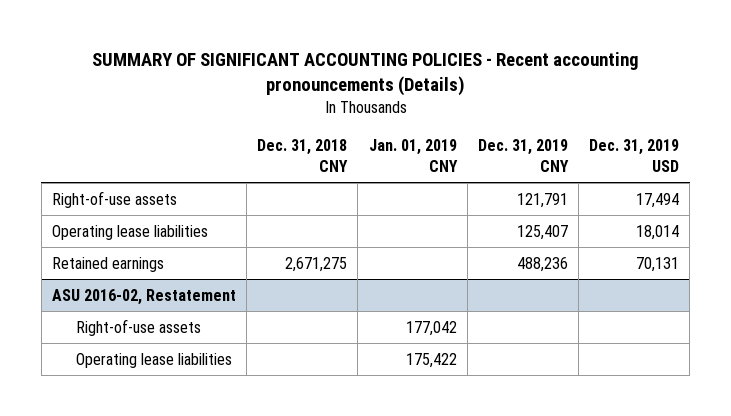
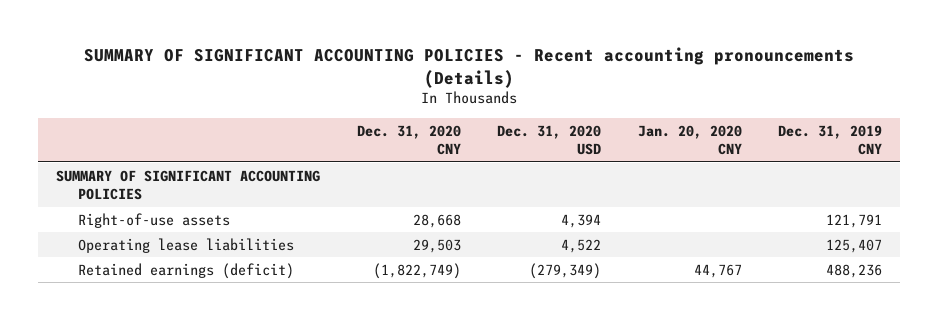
- | Dec. 31, 2018 CNY | Jan. 01, 2019 CNY | Dec. 31, 2019 CNY | Dec. 31, 2019 USD
+ | Dec. 31, 2020 CNY | Dec. 31, 2020 USD | Jan. 20, 2020 CNY | Dec. 31, 2019 CNY
+ SUMMARY OF SIGNIFICANT ACCOUNTING POLICIES
- Retained earnings | 2,671,275 | | 488,236 | 70,131
- ASU 2016-02, Restatement
- Right-of-use assets | | 177,042 | |
- Operating lease liabilities | | 175,422 | |
+ Retained earnings (deficit) | (1,822,749) | (279,349) | 44,767 | 488,236

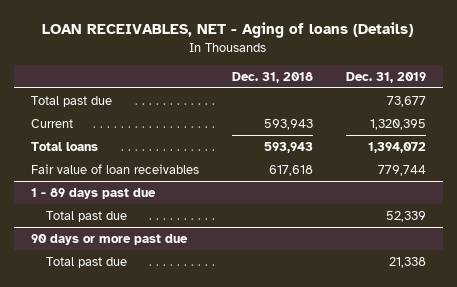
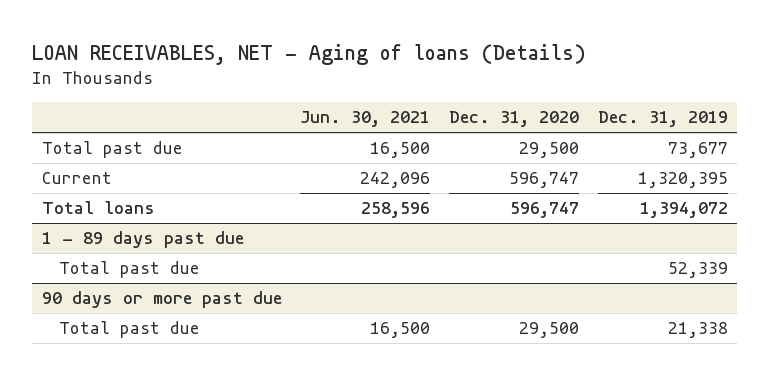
- | Dec. 31, 2018 | Dec. 31, 2019
+ | Jun. 30, 2021 | Dec. 31, 2020 | Dec. 31, 2019
- Fair value of loan receivables | 617,618 | 779,744

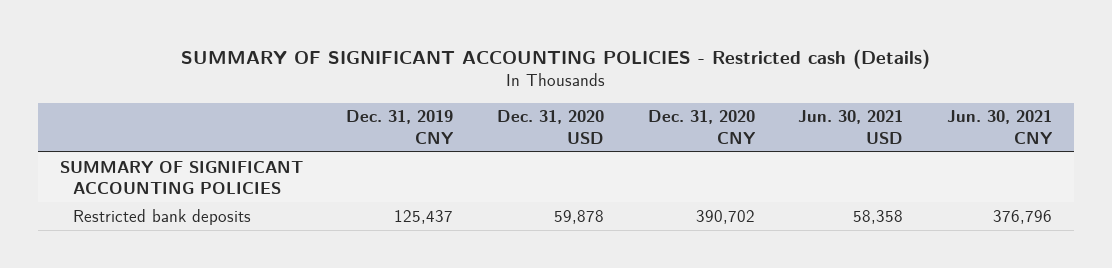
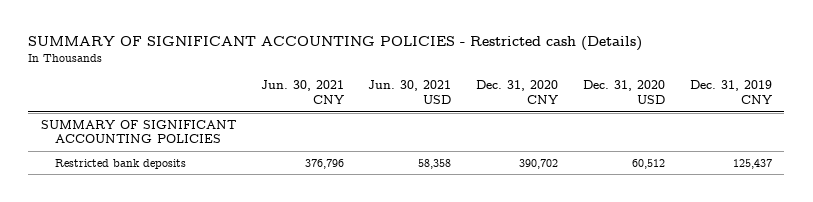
- | Dec. 31, 2019 CNY | Dec. 31, 2020 USD | Dec. 31, 2020 CNY | Jun. 30, 2021 USD | Jun. 30, 2021 CNY
+ | Jun. 30, 2021 CNY | Jun. 30, 2021 USD | Dec. 31, 2020 CNY | Dec. 31, 2020 USD | Dec. 31, 2019 CNY
- Restricted bank deposits | 125,437 | 59,878 | 390,702 | 58,358 | 376,796
+ Restricted bank deposits | 376,796 | 58,358 | 390,702 | 60,512 | 125,437

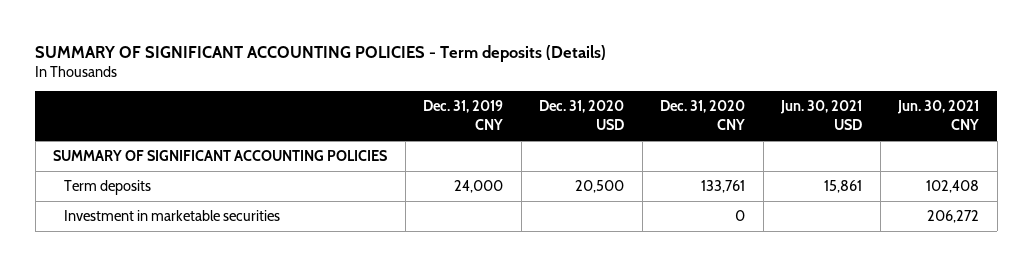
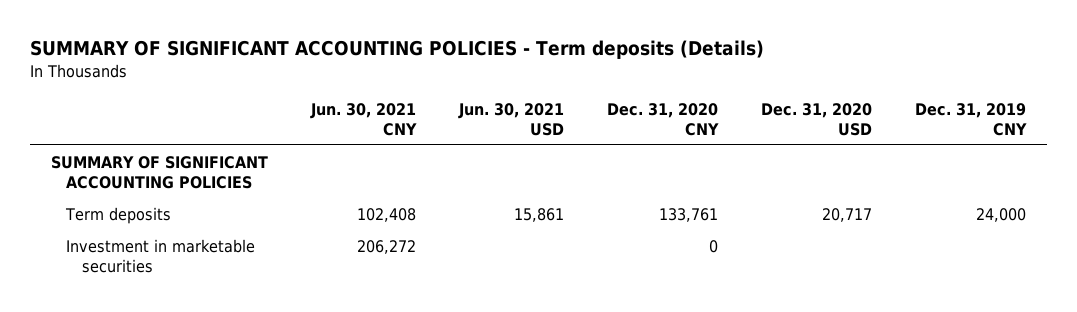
- | Dec. 31, 2019 CNY | Dec. 31, 2020 USD | Dec. 31, 2020 CNY | Jun. 30, 2021 USD | Jun. 30, 2021 CNY
+ | Jun. 30, 2021 CNY | Jun. 30, 2021 USD | Dec. 31, 2020 CNY | Dec. 31, 2020 USD | Dec. 31, 2019 CNY
- Term deposits | 24,000 | 20,500 | 133,761 | 15,861 | 102,408
+ Term deposits | 102,408 | 15,861 | 133,761 | 20,717 | 24,000

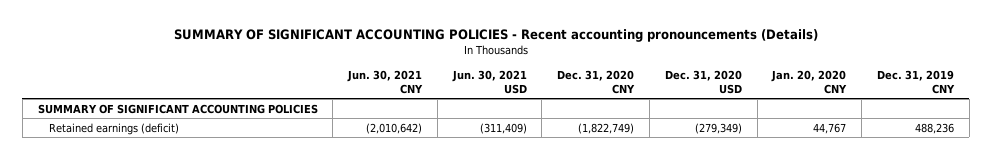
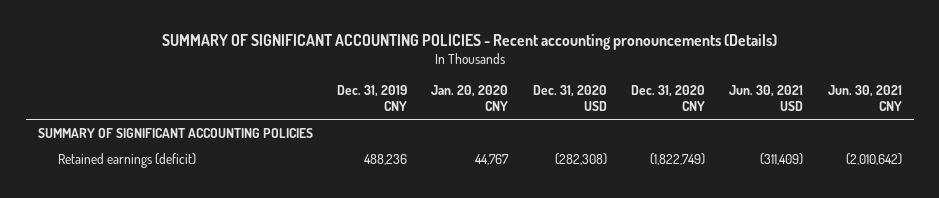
- | Jun. 30, 2021 CNY | Jun. 30, 2021 USD | Dec. 31, 2020 CNY | Dec. 31, 2020 USD | Jan. 20, 2020 CNY | Dec. 31, 2019 CNY
+ | Dec. 31, 2019 CNY | Jan. 20, 2020 CNY | Dec. 31, 2020 USD | Dec. 31, 2020 CNY | Jun. 30, 2021 USD | Jun. 30, 2021 CNY
- Retained earnings (deficit) | (2,010,642) | (311,409) | (1,822,749) | (279,349) | 44,767 | 488,236
+ Retained earnings (deficit) | 488,236 | 44,767 | (282,308) | (1,822,749) | (311,409) | (2,010,642)

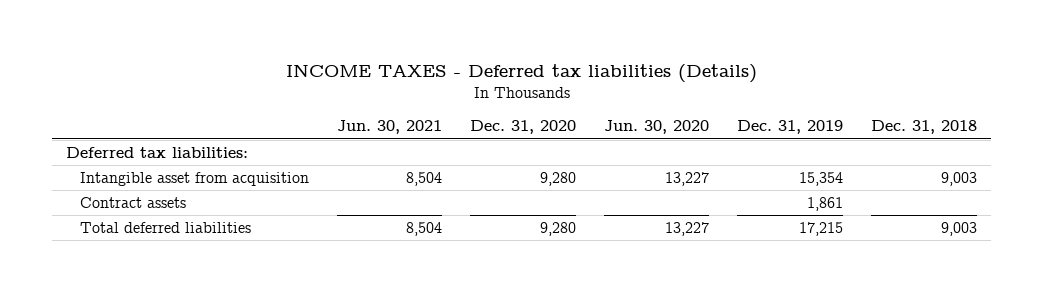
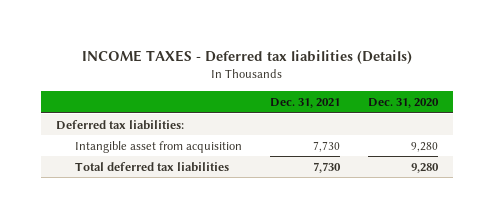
- | Jun. 30, 2021 | Dec. 31, 2020 | Jun. 30, 2020 | Dec. 31, 2019 | Dec. 31, 2018
+ | Dec. 31, 2021 | Dec. 31, 2020
- Contract assets | | | | 1,861 |
- Total deferred liabilities | 8,504 | 9,280 | 13,227 | 17,215 | 9,003
+ Total deferred tax liabilities | 7,730 | 9,280

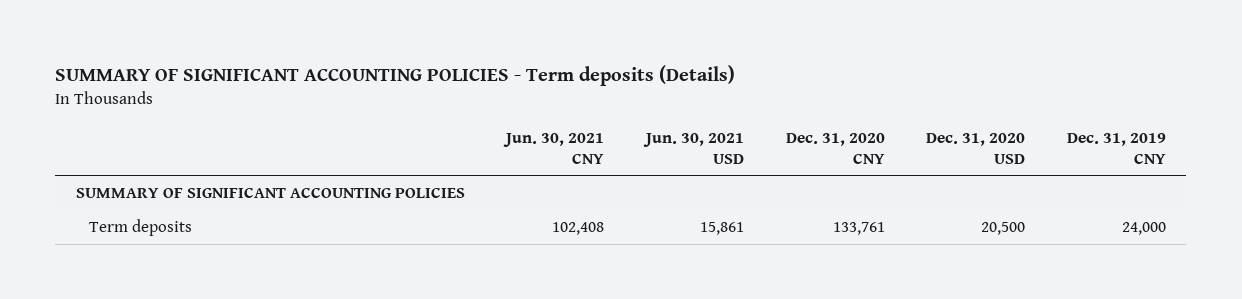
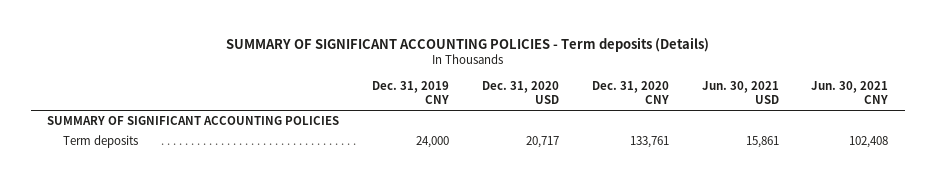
- | Jun. 30, 2021 CNY | Jun. 30, 2021 USD | Dec. 31, 2020 CNY | Dec. 31, 2020 USD | Dec. 31, 2019 CNY
+ | Dec. 31, 2019 CNY | Dec. 31, 2020 USD | Dec. 31, 2020 CNY | Jun. 30, 2021 USD | Jun. 30, 2021 CNY
- Term deposits | 102,408 | 15,861 | 133,761 | 20,500 | 24,000
+ Term deposits | 24,000 | 20,717 | 133,761 | 15,861 | 102,408

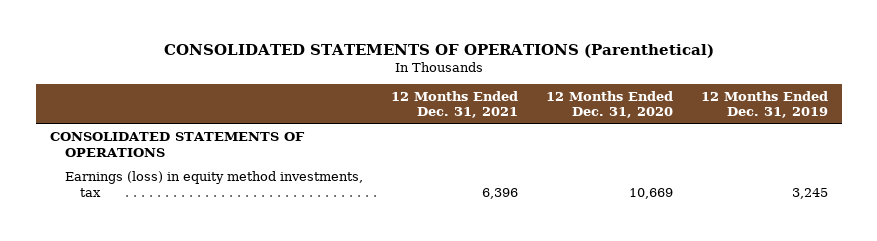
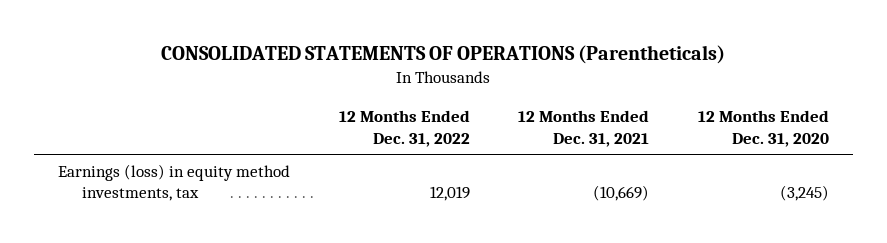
- CONSOLIDATED STATEMENTS OF OPERATIONS (Parenthetical)
+ CONSOLIDATED STATEMENTS OF OPERATIONS (Parentheticals)
- | 12 Months Ended Dec. 31, 2021 | 12 Months Ended Dec. 31, 2020 | 12 Months Ended Dec. 31, 2019
+ | 12 Months Ended Dec. 31, 2022 | 12 Months Ended Dec. 31, 2021 | 12 Months Ended Dec. 31, 2020
- CONSOLIDATED STATEMENTS OF OPERATIONS
- Earnings (loss) in equity method investments, tax | 6,396 | 10,669 | 3,245
+ Earnings (loss) in equity method investments, tax | 12,019 | (10,669) | (3,245)

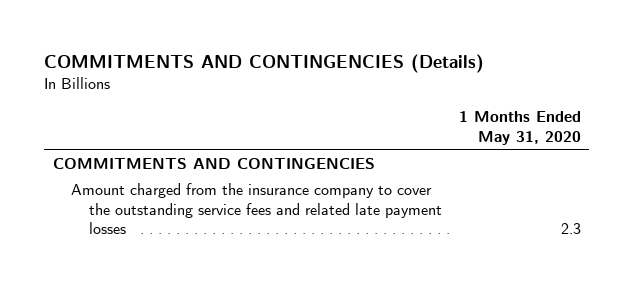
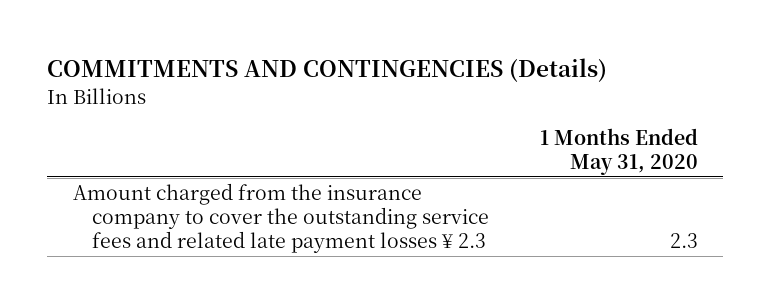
- COMMITMENTS AND CONTINGENCIES
- Amount charged from the insurance company to cover the outstanding service fees and related late payment losses | 2.3
+ Amount charged from the insurance company to cover the outstanding service fees and related late payment losses ¥ 2.3 | 2.3

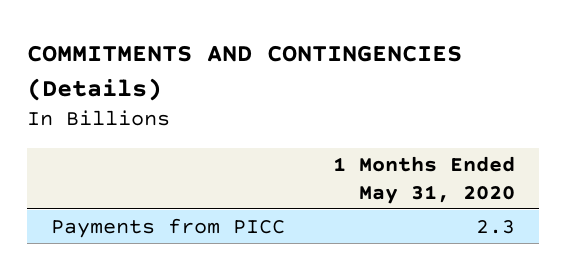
- Amount charged from the insurance company to cover the outstanding service fees and related late payment losses ¥ 2.3 | 2.3
+ Payments from PICC | 2.3

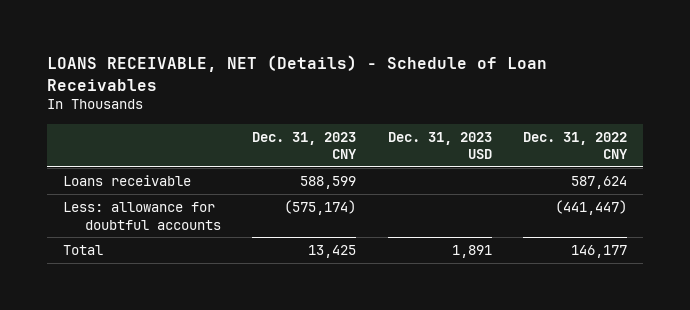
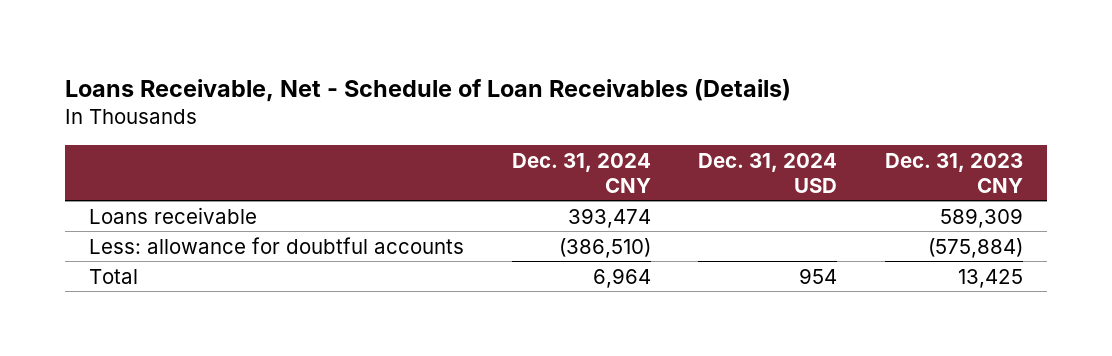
- LOANS RECEIVABLE, NET (Details) - Schedule of Loan Receivables
+ Loans Receivable, Net - Schedule of Loan Receivables (Details)
- | Dec. 31, 2023 CNY | Dec. 31, 2023 USD | Dec. 31, 2022 CNY
+ | Dec. 31, 2024 CNY | Dec. 31, 2024 USD | Dec. 31, 2023 CNY
- Loans receivable | 588,599 | | 587,624
- Less: allowance for doubtful accounts | (575,174) | | (441,447)
+ Loans receivable | 393,474 | | 589,309
+ Less: allowance for doubtful accounts | (386,510) | | (575,884)

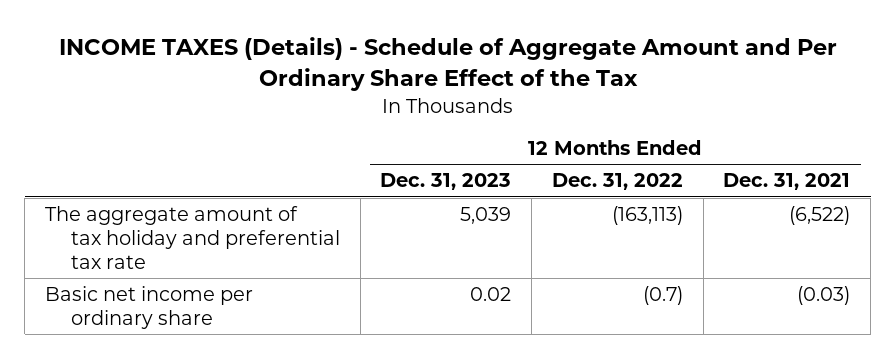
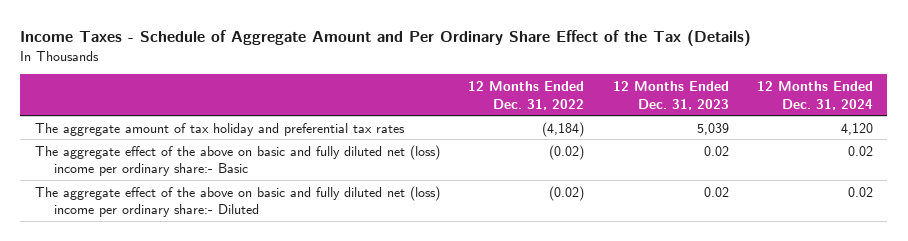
- INCOME TAXES (Details) - Schedule of Aggregate Amount and Per Ordinary Share Effect of the Tax
+ Income Taxes - Schedule of Aggregate Amount and Per Ordinary Share Effect of the Tax (Details)
- | 12 Months Ended Dec. 31, 2023 | 12 Months Ended Dec. 31, 2022 | 12 Months Ended Dec. 31, 2021
+ | 12 Months Ended Dec. 31, 2022 | 12 Months Ended Dec. 31, 2023 | 12 Months Ended Dec. 31, 2024
- The aggregate amount of tax holiday and preferential tax rate | 5,039 | (163,113) | (6,522)
- Basic net income per ordinary share | 0.02 | (0.7) | (0.03)
+ The aggregate amount of tax holiday and preferential tax rates | (4,184) | 5,039 | 4,120
+ The aggregate effect of the above on basic and fully diluted net (loss) income per ordinary share:- Basic | (0.02) | 0.02 | 0.02
+ The aggregate effect of the above on basic and fully diluted net (loss) income per ordinary share:- Diluted | (0.02) | 0.02 | 0.02

